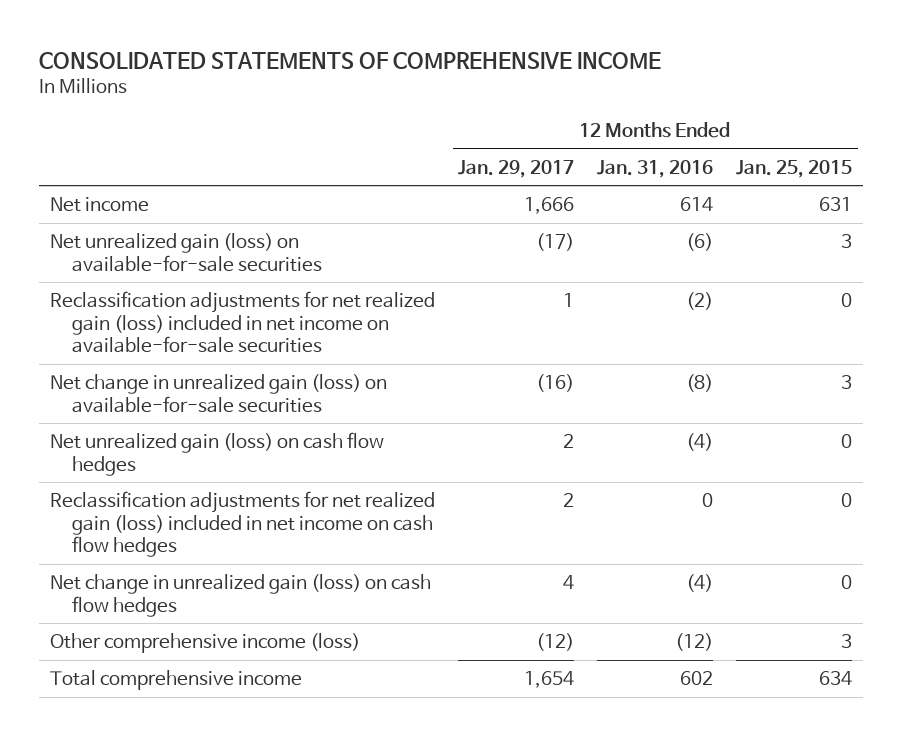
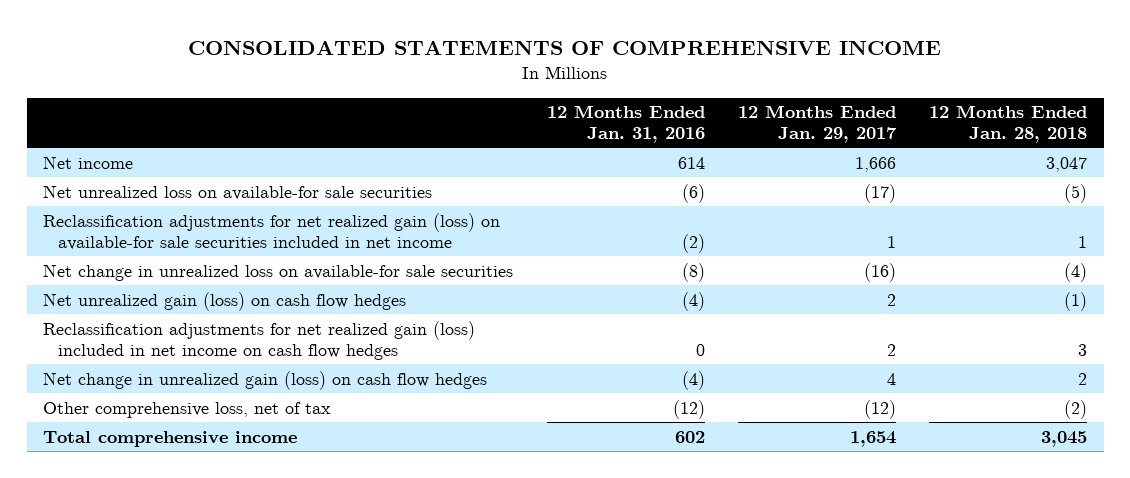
- | 12 Months Ended Jan. 29, 2017 | 12 Months Ended Jan. 31, 2016 | 12 Months Ended Jan. 25, 2015
+ | 12 Months Ended Jan. 31, 2016 | 12 Months Ended Jan. 29, 2017 | 12 Months Ended Jan. 28, 2018
- Net unrealized gain (loss) on available-for-sale securities | (17) | (6) | 3
- Reclassification adjustments for net realized gain (loss) included in net income on available-for-sale securities | 1 | (2) | 0
- Net change in unrealized gain (loss) on available-for-sale securities | (16) | (8) | 3
+ Net unrealized loss on available-for sale securities | (6) | (17) | (5)
+ Reclassification adjustments for net realized gain (loss) on available-for sale securities included in net income | (2) | 1 | 1
+ Net change in unrealized loss on available-for sale securities | (8) | (16) | (4)
- Other comprehensive income (loss) | (12) | (12) | 3
+ Other comprehensive loss, net of tax | (12) | (12) | (2)

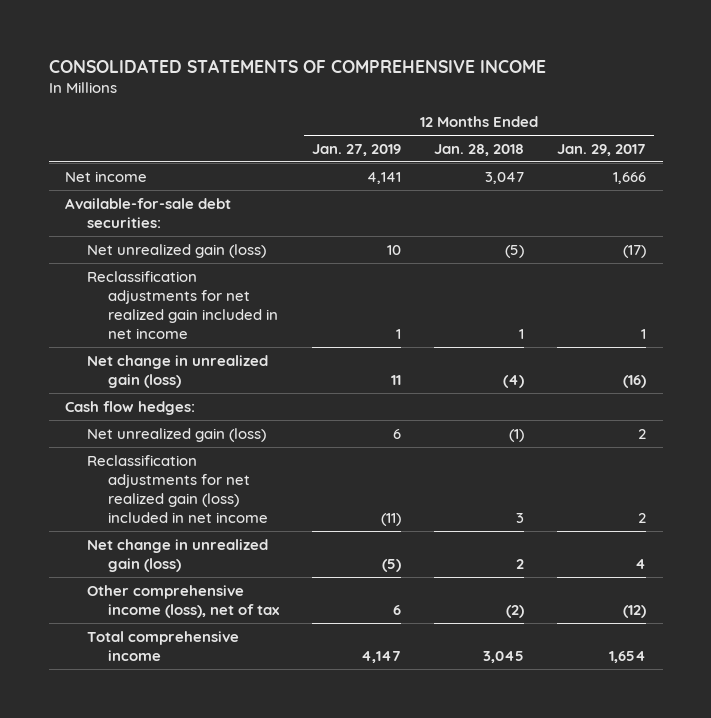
- | 12 Months Ended Jan. 31, 2016 | 12 Months Ended Jan. 29, 2017 | 12 Months Ended Jan. 28, 2018
+ | 12 Months Ended Jan. 27, 2019 | 12 Months Ended Jan. 28, 2018 | 12 Months Ended Jan. 29, 2017
- Net unrealized loss on available-for sale securities | (6) | (17) | (5)
- Reclassification adjustments for net realized gain (loss) on available-for sale securities included in net income | (2) | 1 | 1
- Net change in unrealized loss on available-for sale securities | (8) | (16) | (4)
- Net unrealized gain (loss) on cash flow hedges | (4) | 2 | (1)
- Reclassification adjustments for net realized gain (loss) included in net income on cash flow hedges | 0 | 2 | 3
- Net change in unrealized gain (loss) on cash flow hedges | (4) | 4 | 2
- Other comprehensive loss, net of tax | (12) | (12) | (2)
+ Available-for-sale debt securities:
+ Net unrealized gain (loss) | 10 | (5) | (17)
+ Reclassification adjustments for net realized gain included in net income | 1 | 1 | 1
+ Net change in unrealized gain (loss) | 11 | (4) | (16)
+ Cash flow hedges:
+ Net unrealized gain (loss) | 6 | (1) | 2
+ Reclassification adjustments for net realized gain (loss) included in net income | (11) | 3 | 2
+ Net change in unrealized gain (loss) | (5) | 2 | 4
+ Other comprehensive income (loss), net of tax | 6 | (2) | (12)

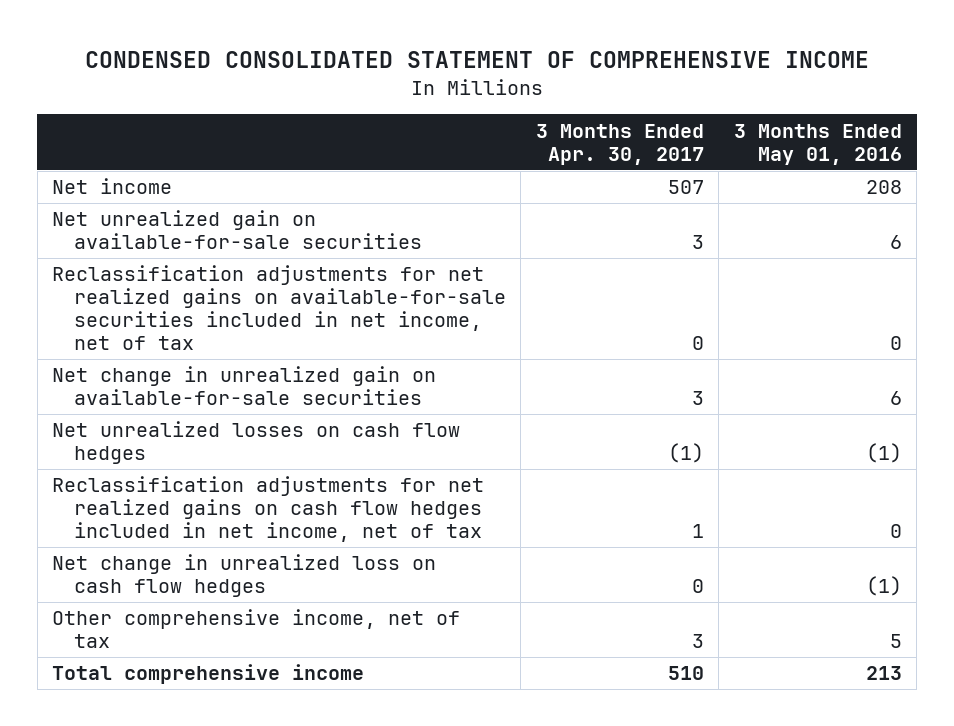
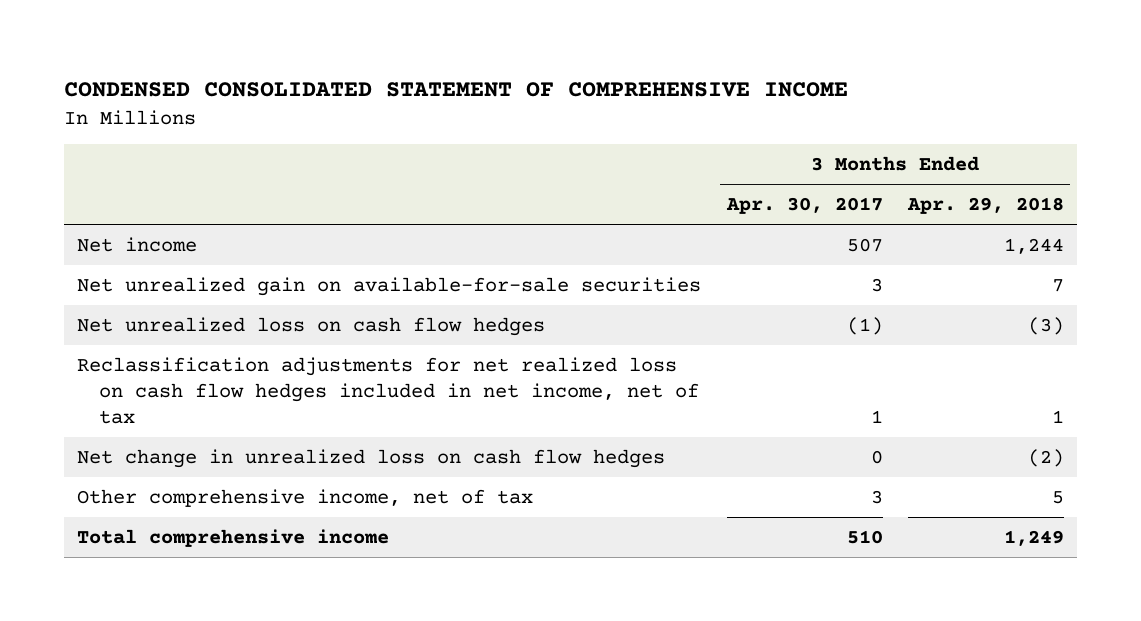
- | 3 Months Ended Apr. 30, 2017 | 3 Months Ended May 01, 2016
+ | 3 Months Ended Apr. 30, 2017 | 3 Months Ended Apr. 29, 2018
- Reclassification adjustments for net realized gains on available-for-sale securities included in net income, net of tax | 0 | 0
- Net change in unrealized gain on available-for-sale securities | 3 | 6
- Net unrealized losses on cash flow hedges | (1) | (1)
- Reclassification adjustments for net realized gains on cash flow hedges included in net income, net of tax | 1 | 0
+ Net unrealized loss on cash flow hedges | (1) | (3)
+ Reclassification adjustments for net realized loss on cash flow hedges included in net income, net of tax | 1 | 1

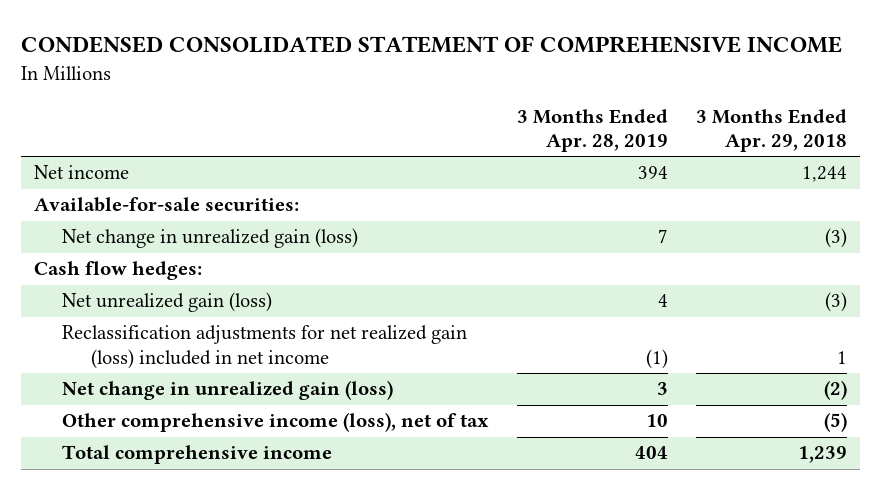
- | 3 Months Ended Apr. 30, 2017 | 3 Months Ended Apr. 29, 2018
+ | 3 Months Ended Apr. 28, 2019 | 3 Months Ended Apr. 29, 2018
- Net unrealized gain on available-for-sale securities | 3 | 7
- Net unrealized loss on cash flow hedges | (1) | (3)
- Reclassification adjustments for net realized loss on cash flow hedges included in net income, net of tax | 1 | 1
- Net change in unrealized loss on cash flow hedges | 0 | (2)
- Other comprehensive income, net of tax | 3 | 5
- Total comprehensive income | 510 | 1,249
+ Available-for-sale securities:
+ Net change in unrealized gain (loss) | 7 | (3)
+ Cash flow hedges:
+ Net unrealized gain (loss) | 4 | (3)
+ Reclassification adjustments for net realized gain (loss) included in net income | (1) | 1
+ Net change in unrealized gain (loss) | 3 | (2)
+ Other comprehensive income (loss), net of tax | 10 | (5)
+ Total comprehensive income | 404 | 1,239

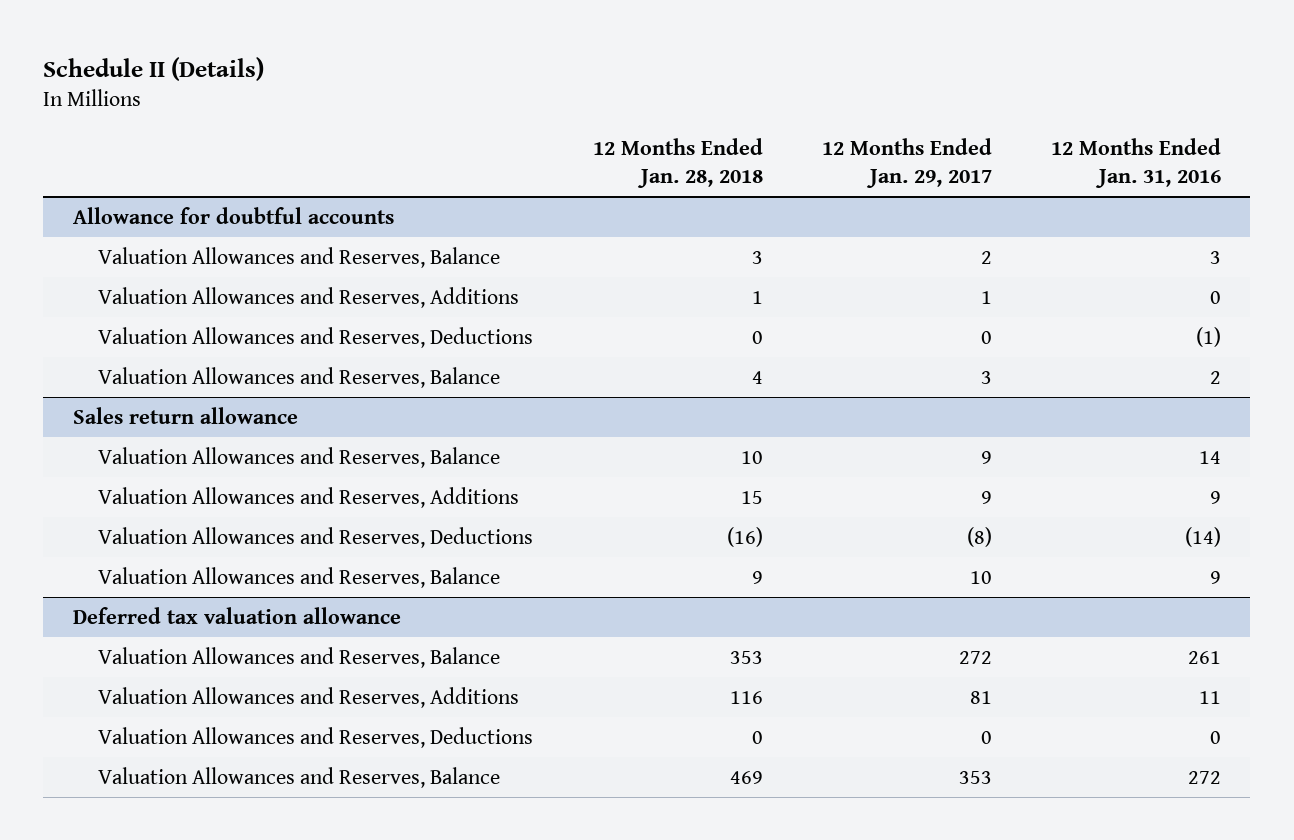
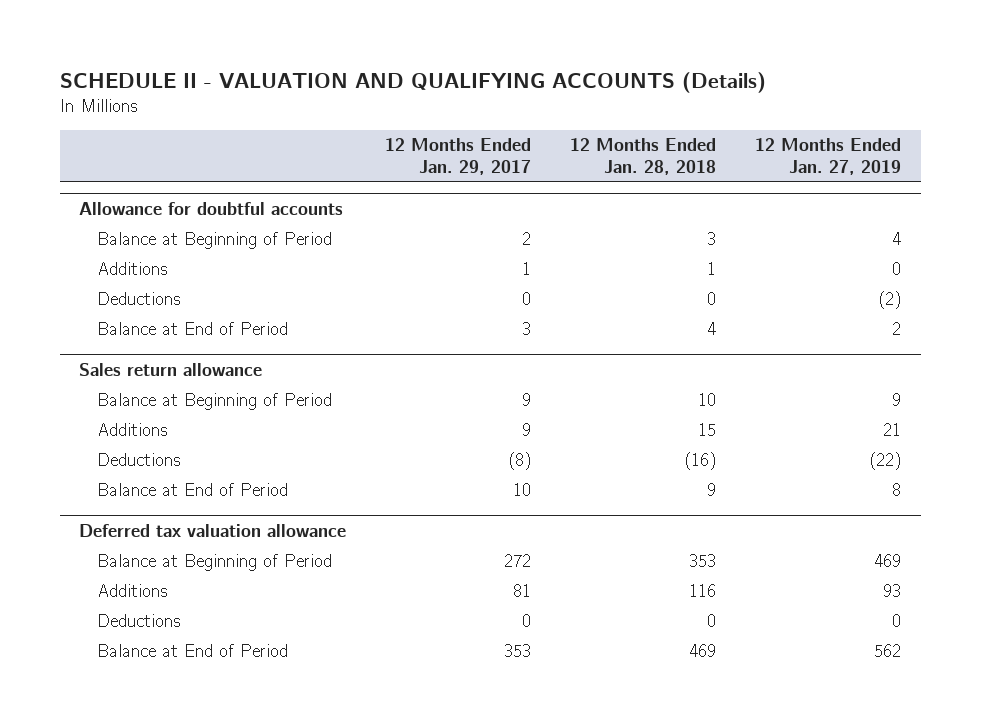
- Schedule II (Details)
+ SCHEDULE II - VALUATION AND QUALIFYING ACCOUNTS (Details)
- | 12 Months Ended Jan. 28, 2018 | 12 Months Ended Jan. 29, 2017 | 12 Months Ended Jan. 31, 2016
+ | 12 Months Ended Jan. 29, 2017 | 12 Months Ended Jan. 28, 2018 | 12 Months Ended Jan. 27, 2019
@ Allowance for doubtful accounts
- Valuation Allowances and Reserves, Balance | 3 | 2 | 3
- Valuation Allowances and Reserves, Additions | 1 | 1 | 0
- Valuation Allowances and Reserves, Deductions | 0 | 0 | (1)
- Valuation Allowances and Reserves, Balance | 4 | 3 | 2
+ Balance at Beginning of Period | 2 | 3 | 4
+ Additions | 1 | 1 | 0
+ Deductions | 0 | 0 | (2)
+ Balance at End of Period | 3 | 4 | 2
@ Sales return allowance
- Valuation Allowances and Reserves, Balance | 10 | 9 | 14
- Valuation Allowances and Reserves, Additions | 15 | 9 | 9
- Valuation Allowances and Reserves, Deductions | (16) | (8) | (14)
- Valuation Allowances and Reserves, Balance | 9 | 10 | 9
+ Balance at Beginning of Period | 9 | 10 | 9
+ Additions | 9 | 15 | 21
+ Deductions | (8) | (16) | (22)
+ Balance at End of Period | 10 | 9 | 8
@ Deferred tax valuation allowance
- Valuation Allowances and Reserves, Balance | 353 | 272 | 261
- Valuation Allowances and Reserves, Additions | 116 | 81 | 11
- Valuation Allowances and Reserves, Deductions | 0 | 0 | 0
- Valuation Allowances and Reserves, Balance | 469 | 353 | 272
+ Balance at Beginning of Period | 272 | 353 | 469
+ Additions | 81 | 116 | 93
+ Deductions | 0 | 0 | 0
+ Balance at End of Period | 353 | 469 | 562

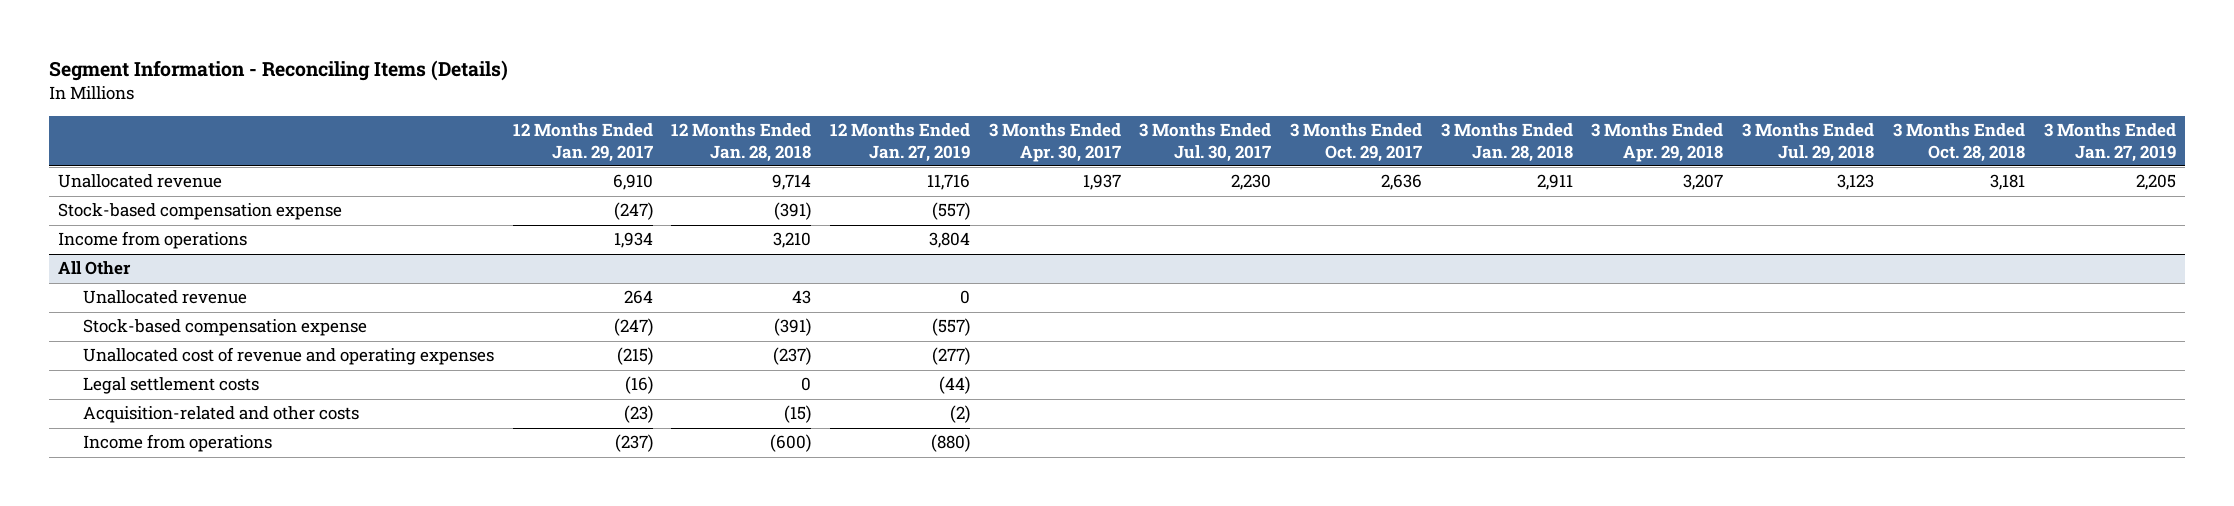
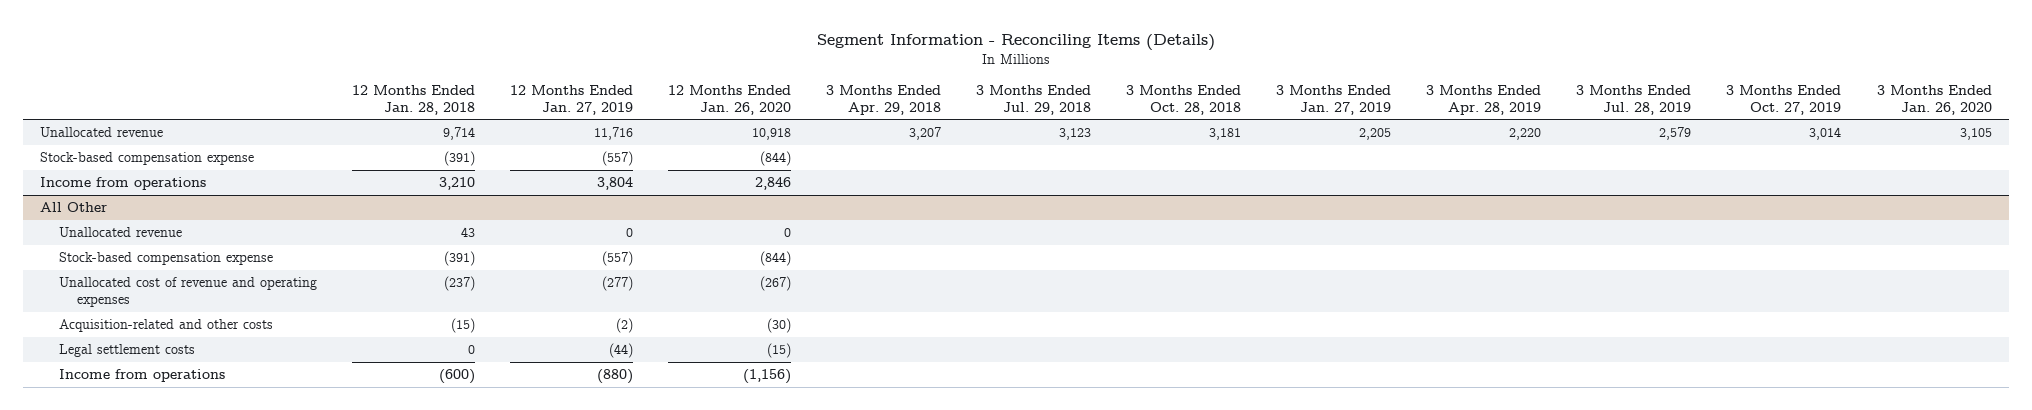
- | 12 Months Ended Jan. 29, 2017 | 12 Months Ended Jan. 28, 2018 | 12 Months Ended Jan. 27, 2019 | 3 Months Ended Apr. 30, 2017 | 3 Months Ended Jul. 30, 2017 | 3 Months Ended Oct. 29, 2017 | 3 Months Ended Jan. 28, 2018 | 3 Months Ended Apr. 29, 2018 | 3 Months Ended Jul. 29, 2018 | 3 Months Ended Oct. 28, 2018 | 3 Months Ended Jan. 27, 2019
+ | 12 Months Ended Jan. 28, 2018 | 12 Months Ended Jan. 27, 2019 | 12 Months Ended Jan. 26, 2020 | 3 Months Ended Apr. 29, 2018 | 3 Months Ended Jul. 29, 2018 | 3 Months Ended Oct. 28, 2018 | 3 Months Ended Jan. 27, 2019 | 3 Months Ended Apr. 28, 2019 | 3 Months Ended Jul. 28, 2019 | 3 Months Ended Oct. 27, 2019 | 3 Months Ended Jan. 26, 2020
@ All Other
moved down: Legal settlement costs | 0 | (44) | (15) | | | | | | | |

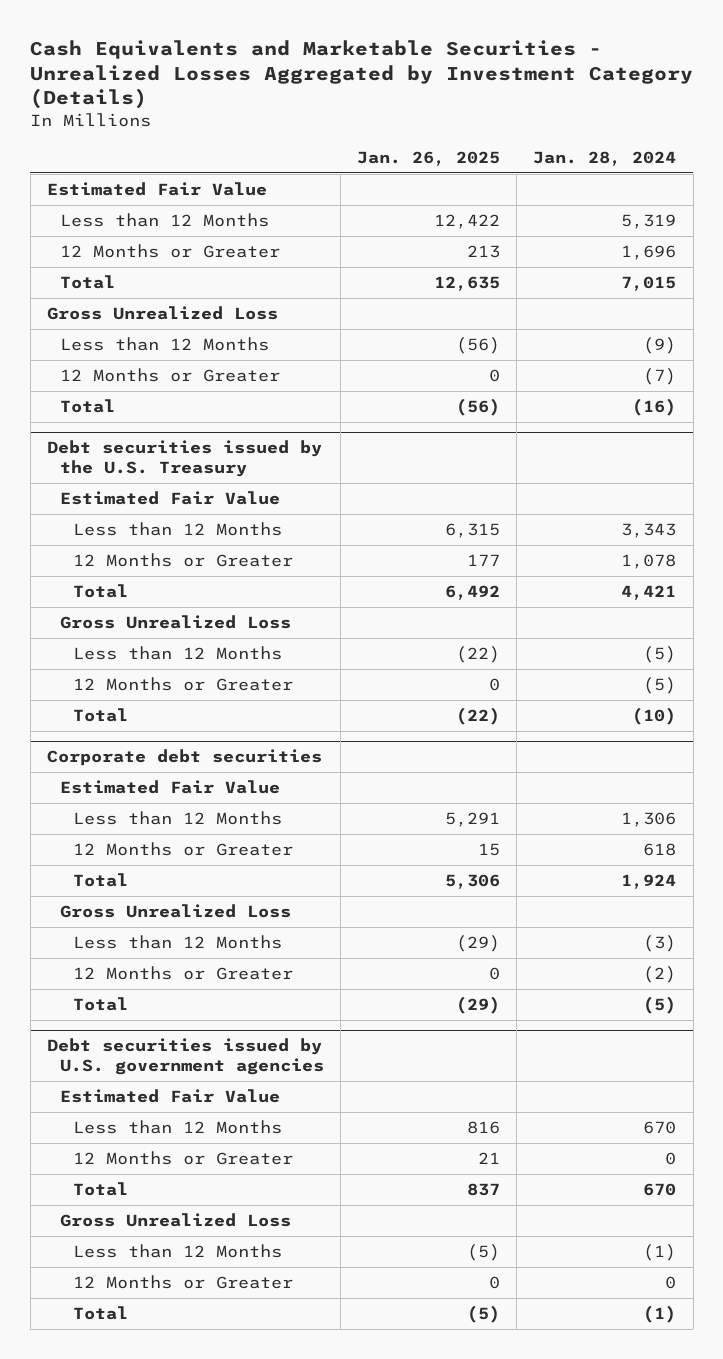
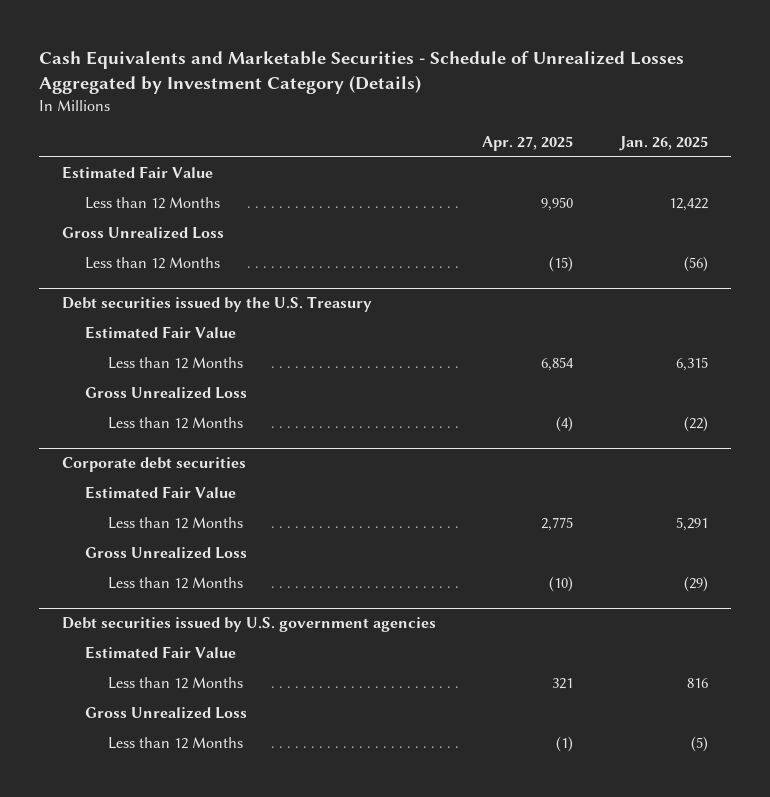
- Cash Equivalents and Marketable Securities - Unrealized Losses Aggregated by Investment Category (Details)
+ Cash Equivalents and Marketable Securities - Schedule of Unrealized Losses Aggregated by Investment Category (Details)
- | Jan. 26, 2025 | Jan. 28, 2024
+ | Apr. 27, 2025 | Jan. 26, 2025
- 12 Months or Greater | 213 | 1,696
- Total | 12,635 | 7,015
- 12 Months or Greater | 0 | (7)
- Total | (56) | (16)
@ Debt securities issued by the U.S. Treasury
- 12 Months or Greater | 177 | 1,078
- Total | 6,492 | 4,421
- 12 Months or Greater | 0 | (5)
- Total | (22) | (10)
@ Corporate debt securities
- 12 Months or Greater | 15 | 618
- Total | 5,306 | 1,924
- 12 Months or Greater | 0 | (2)
- Total | (29) | (5)
@ Debt securities issued by U.S. government agencies
- 12 Months or Greater | 21 | 0
- Total | 837 | 670
- 12 Months or Greater | 0 | 0
- Total | (5) | (1)

